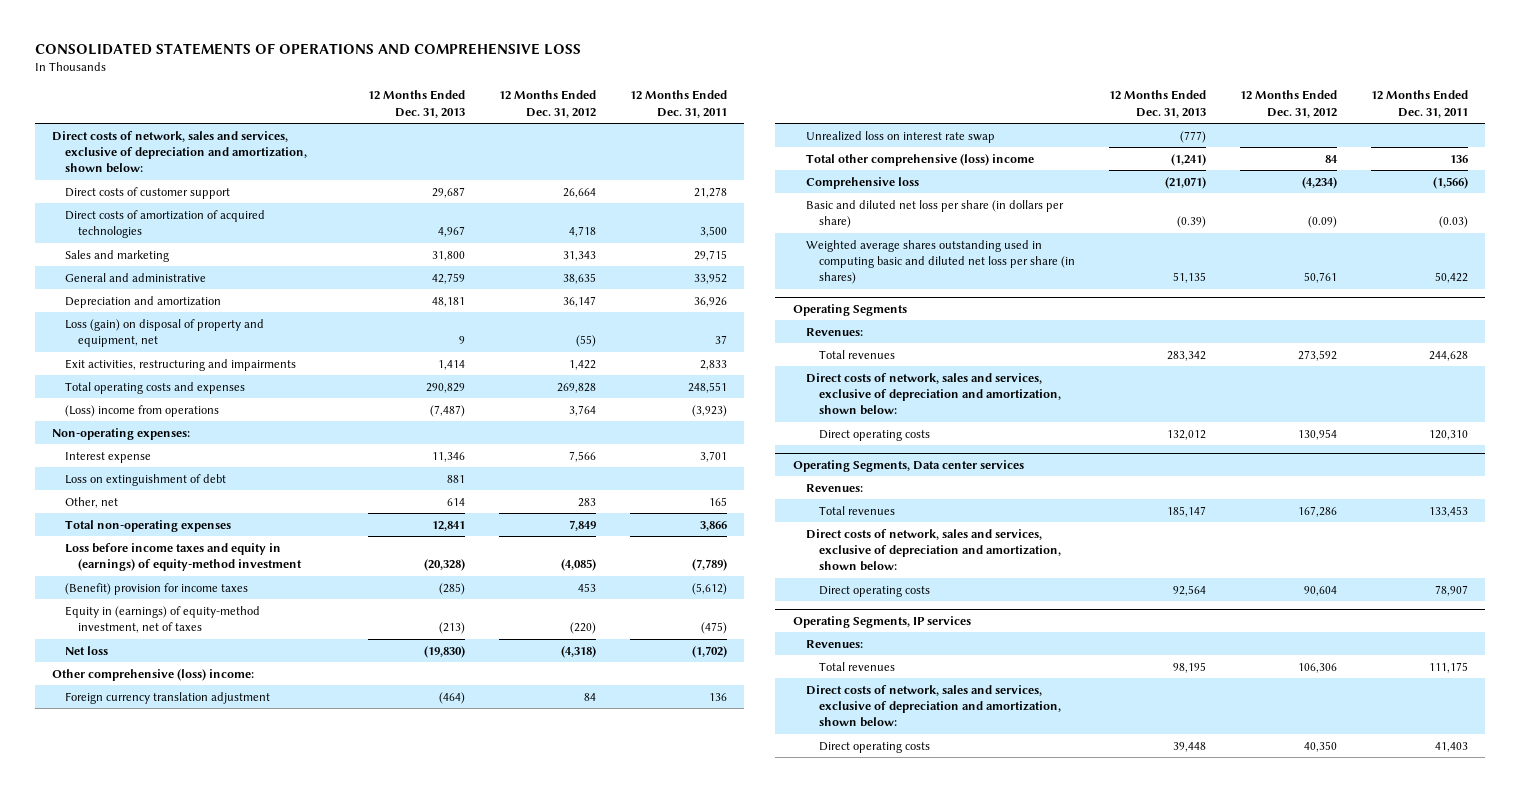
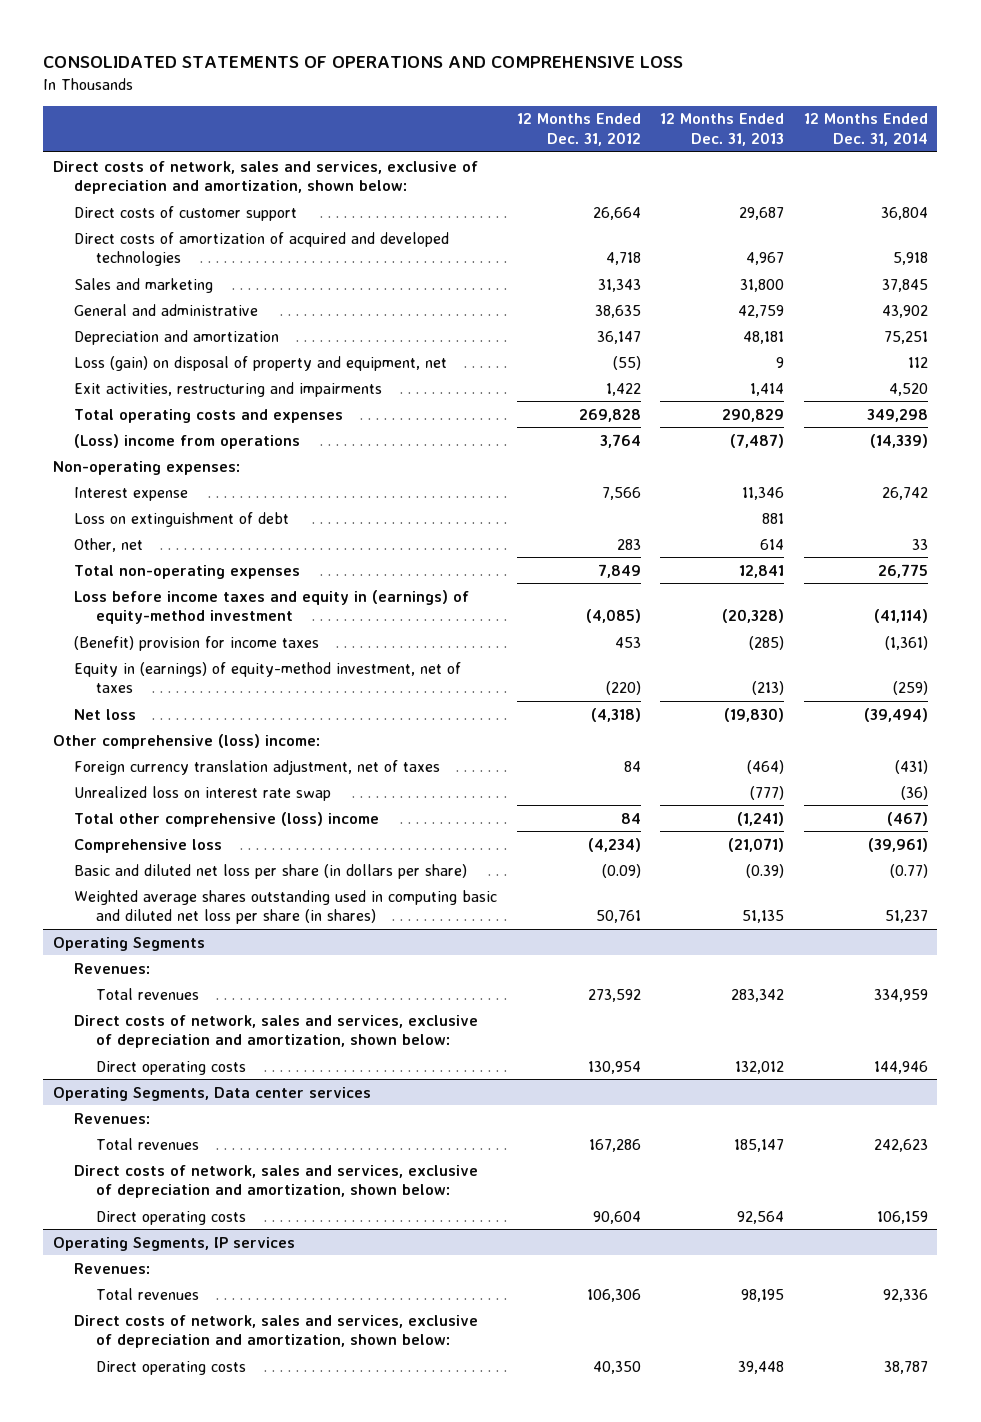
- | 12 Months Ended Dec. 31, 2013 | 12 Months Ended Dec. 31, 2012 | 12 Months Ended Dec. 31, 2011
+ | 12 Months Ended Dec. 31, 2012 | 12 Months Ended Dec. 31, 2013 | 12 Months Ended Dec. 31, 2014
- Direct costs of amortization of acquired technologies | 4,967 | 4,718 | 3,500
+ Direct costs of amortization of acquired and developed technologies | 4,718 | 4,967 | 5,918
- Foreign currency translation adjustment | (464) | 84 | 136
+ Foreign currency translation adjustment, net of taxes | 84 | (464) | (431)

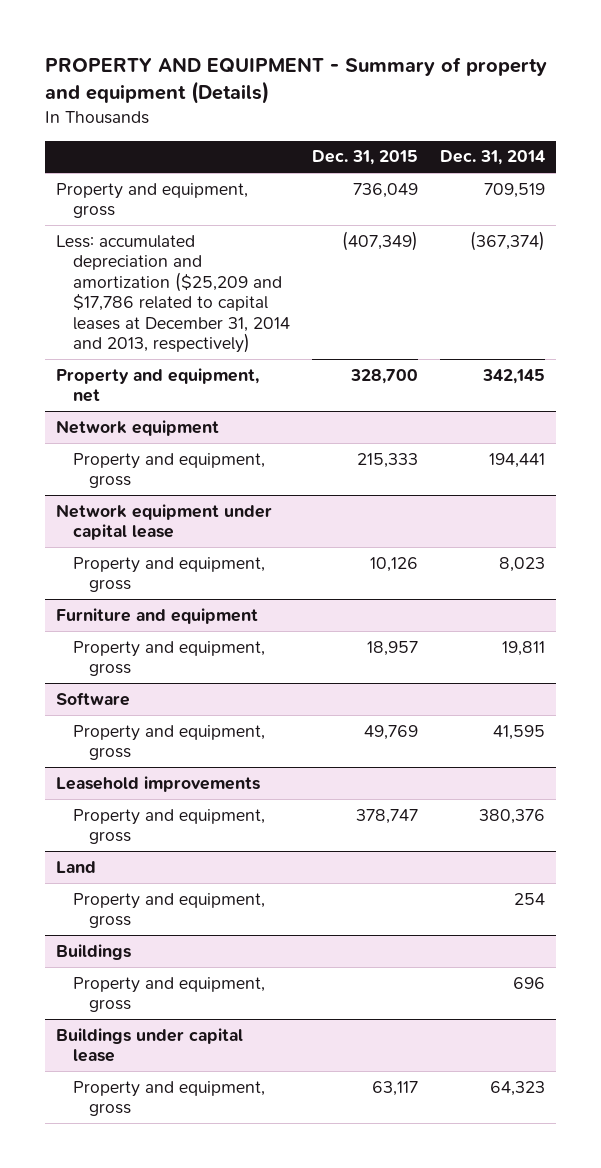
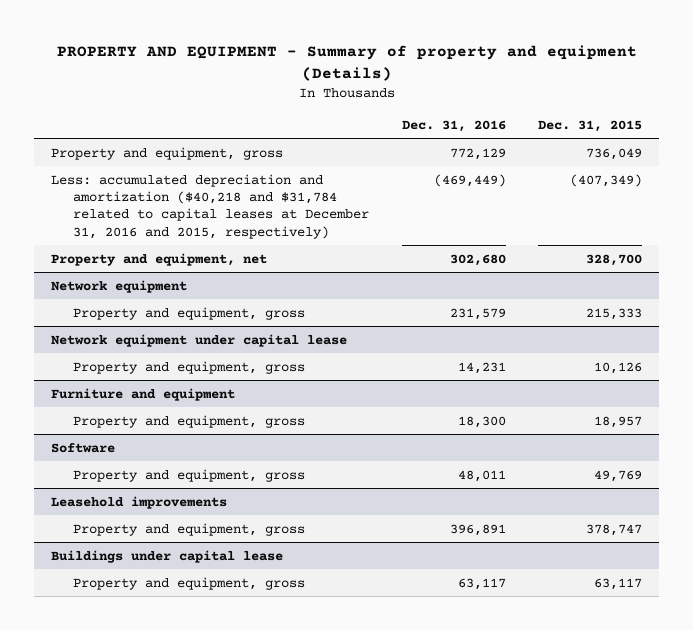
- | Dec. 31, 2015 | Dec. 31, 2014
+ | Dec. 31, 2016 | Dec. 31, 2015
- Less: accumulated depreciation and amortization ($25,209 and $17,786 related to capital leases at December 31, 2014 and 2013, respectively) | (407,349) | (367,374)
+ Less: accumulated depreciation and amortization ($40,218 and $31,784 related to capital leases at December 31, 2016 and 2015, respectively) | (469,449) | (407,349)
- Land
- Property and equipment, gross | | 254
- Buildings
- Property and equipment, gross | | 696

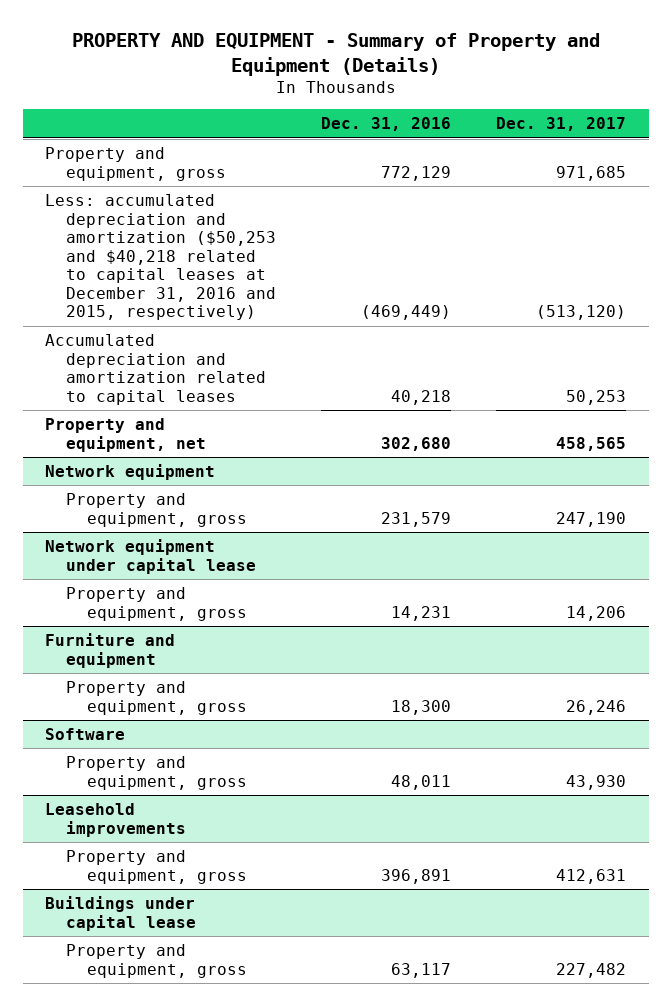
- PROPERTY AND EQUIPMENT - Summary of property and equipment (Details)
+ PROPERTY AND EQUIPMENT - Summary of Property and Equipment (Details)
- | Dec. 31, 2016 | Dec. 31, 2015
+ | Dec. 31, 2016 | Dec. 31, 2017
- Less: accumulated depreciation and amortization ($40,218 and $31,784 related to capital leases at December 31, 2016 and 2015, respectively) | (469,449) | (407,349)
+ Less: accumulated depreciation and amortization ($50,253 and $40,218 related to capital leases at December 31, 2016 and 2015, respectively) | (469,449) | (513,120)
+ Accumulated depreciation and amortization related to capital leases | 40,218 | 50,253

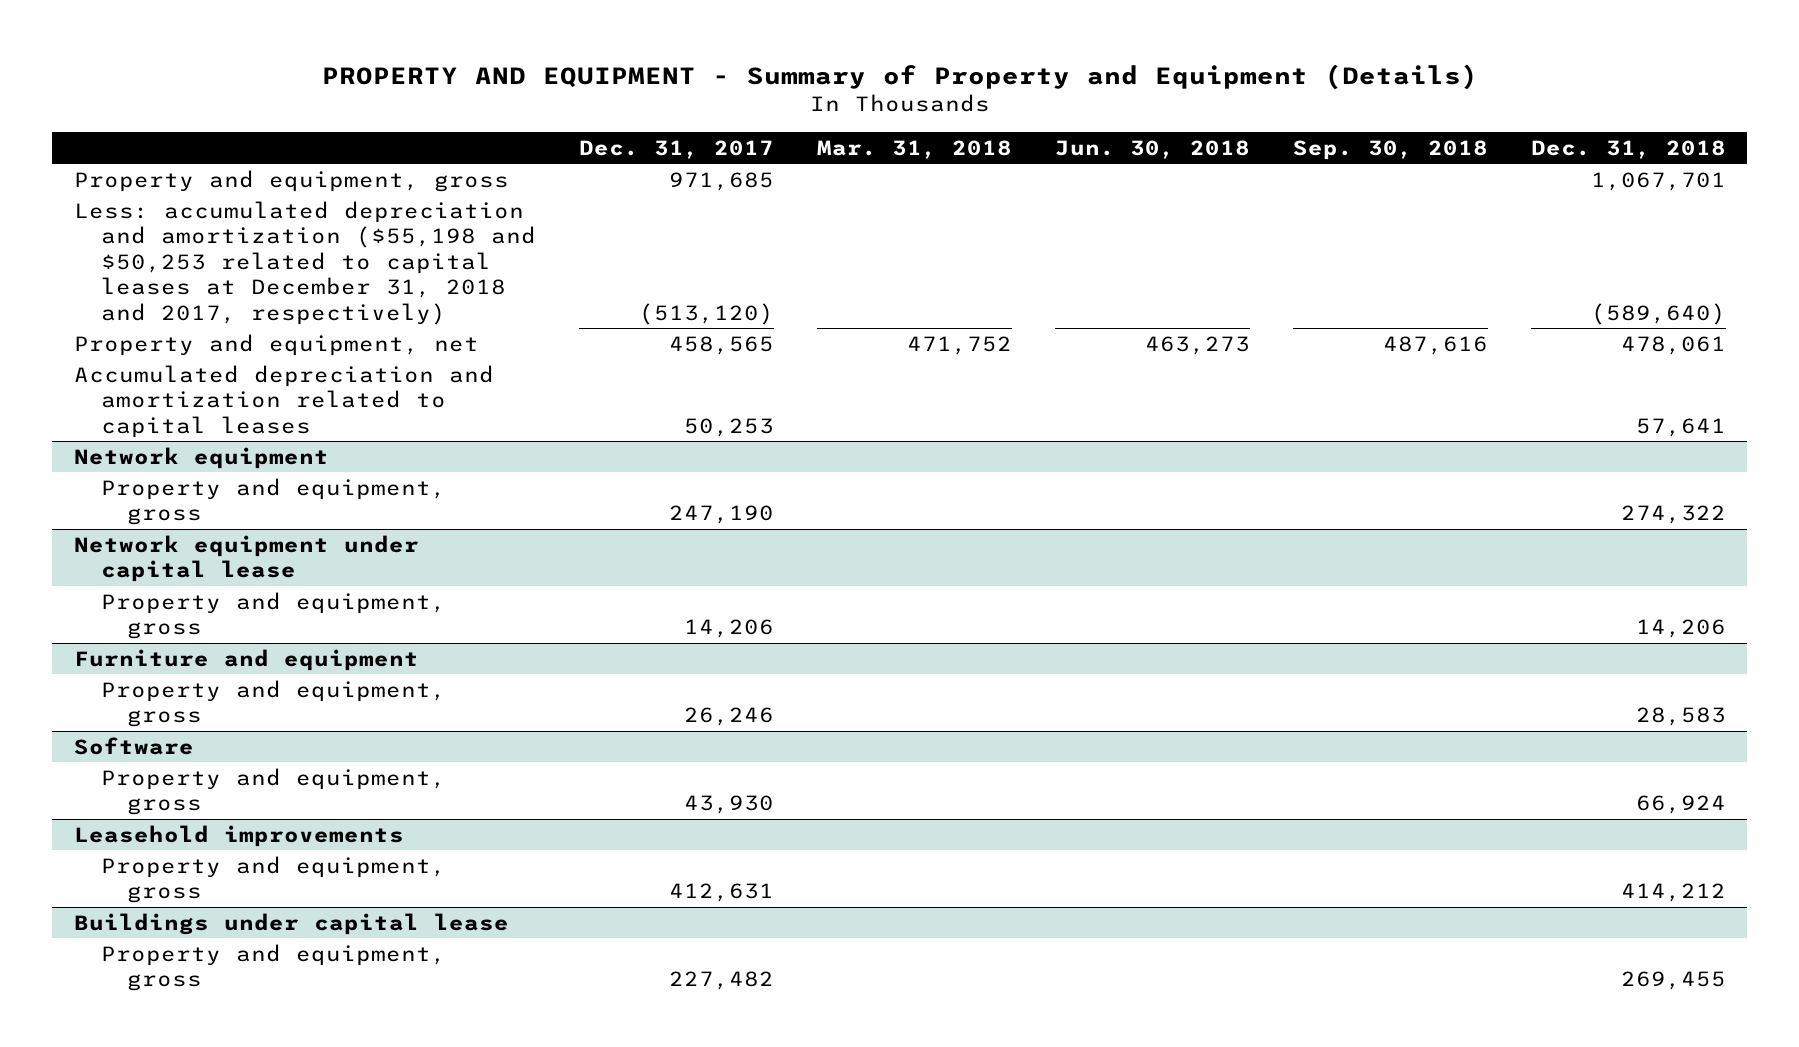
- | Dec. 31, 2016 | Dec. 31, 2017
+ | Dec. 31, 2017 | Mar. 31, 2018 | Jun. 30, 2018 | Sep. 30, 2018 | Dec. 31, 2018
- Less: accumulated depreciation and amortization ($50,253 and $40,218 related to capital leases at December 31, 2016 and 2015, respectively) | (469,449) | (513,120)
+ Less: accumulated depreciation and amortization ($55,198 and $50,253 related to capital leases at December 31, 2018 and 2017, respectively) | (513,120) | | | | (589,640)
moved down: Accumulated depreciation and amortization related to capital leases | 50,253 | | | | 57,641

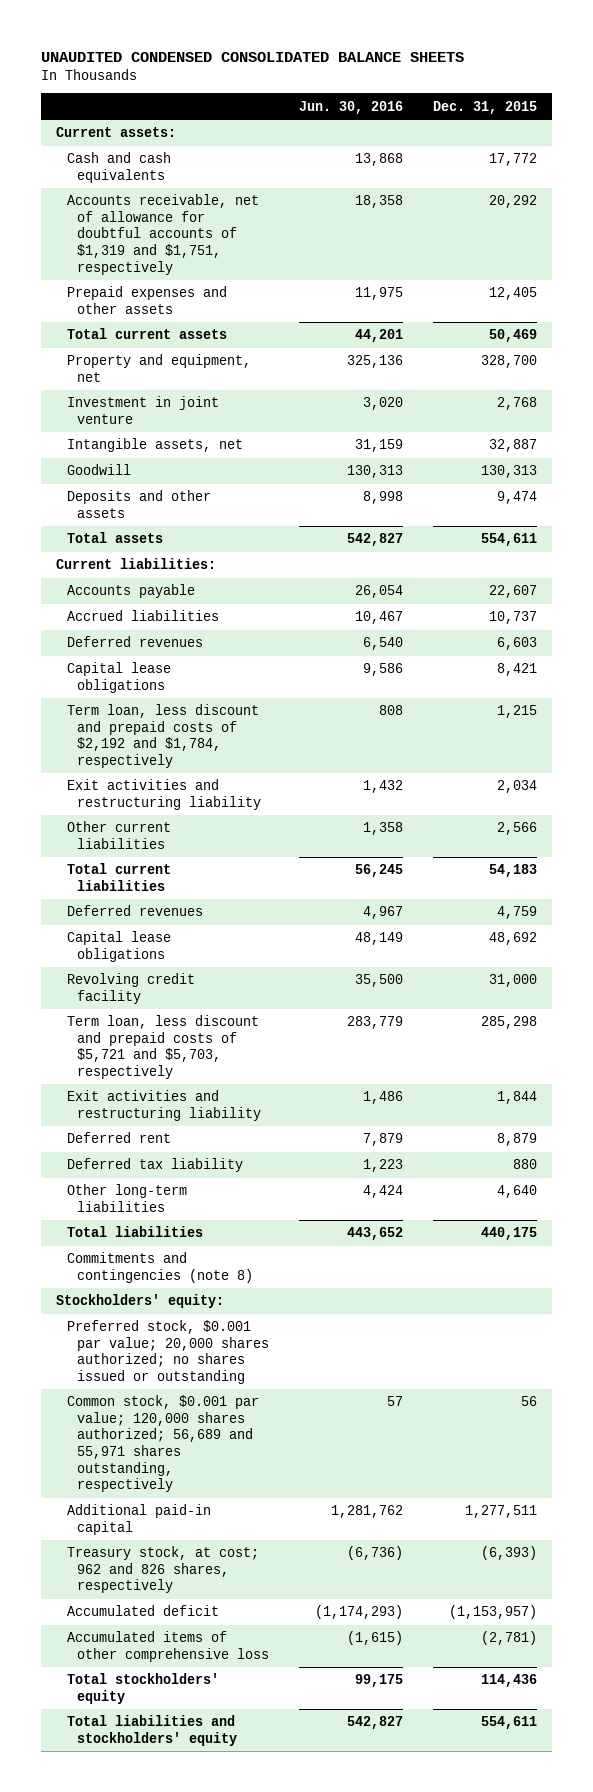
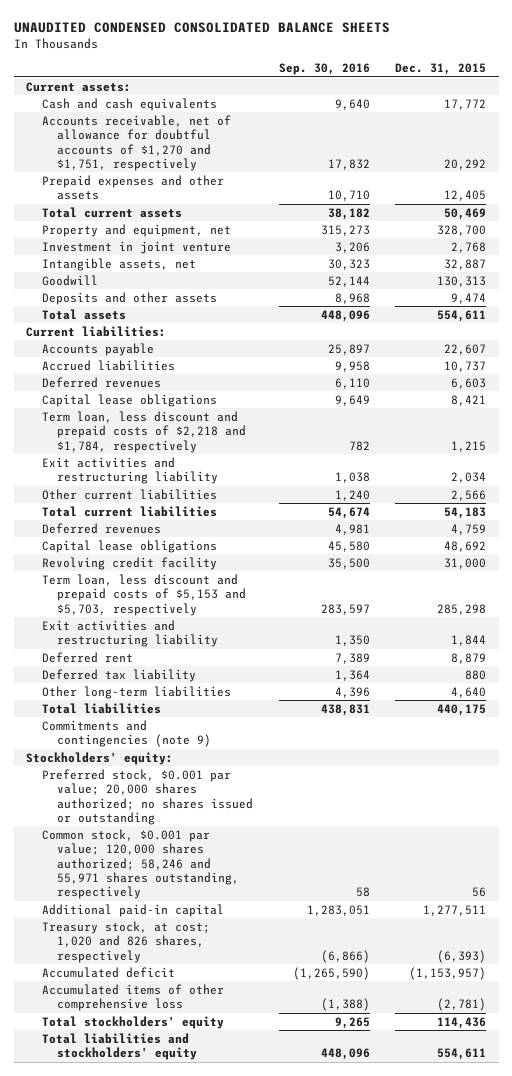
- | Jun. 30, 2016 | Dec. 31, 2015
+ | Sep. 30, 2016 | Dec. 31, 2015
- Accounts receivable, net of allowance for doubtful accounts of $1,319 and $1,751, respectively | 18,358 | 20,292
+ Accounts receivable, net of allowance for doubtful accounts of $1,270 and $1,751, respectively | 17,832 | 20,292
- Term loan, less discount and prepaid costs of $2,192 and $1,784, respectively | 808 | 1,215
+ Term loan, less discount and prepaid costs of $2,218 and $1,784, respectively | 782 | 1,215
- Term loan, less discount and prepaid costs of $5,721 and $5,703, respectively | 283,779 | 285,298
+ Term loan, less discount and prepaid costs of $5,153 and $5,703, respectively | 283,597 | 285,298
- Commitments and contingencies (note 8)
+ Commitments and contingencies (note 9)
- Common stock, $0.001 par value; 120,000 shares authorized; 56,689 and 55,971 shares outstanding, respectively | 57 | 56
+ Common stock, $0.001 par value; 120,000 shares authorized; 58,246 and 55,971 shares outstanding, respectively | 58 | 56
- Treasury stock, at cost; 962 and 826 shares, respectively | (6,736) | (6,393)
+ Treasury stock, at cost; 1,020 and 826 shares, respectively | (6,866) | (6,393)

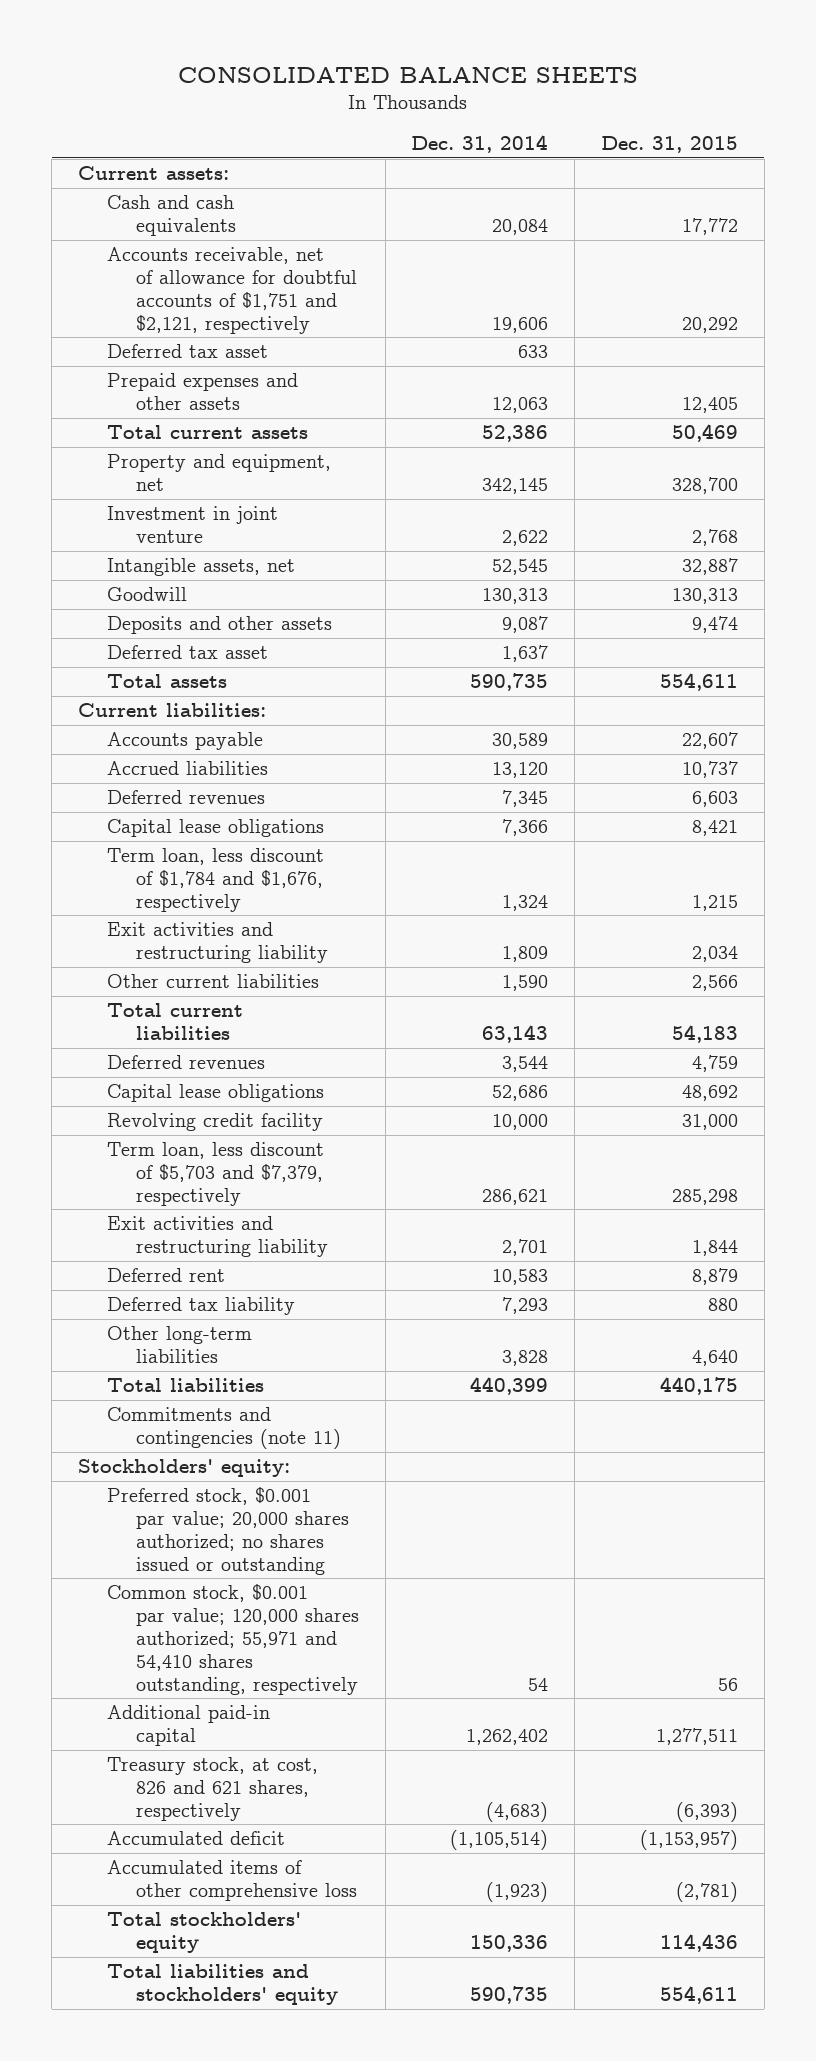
- UNAUDITED CONDENSED CONSOLIDATED BALANCE SHEETS
+ CONSOLIDATED BALANCE SHEETS
- | Sep. 30, 2016 | Dec. 31, 2015
+ | Dec. 31, 2014 | Dec. 31, 2015
- Accounts receivable, net of allowance for doubtful accounts of $1,270 and $1,751, respectively | 17,832 | 20,292
+ Accounts receivable, net of allowance for doubtful accounts of $1,751 and $2,121, respectively | 19,606 | 20,292
+ Deferred tax asset | 633 |
+ Deferred tax asset | 1,637 |
- Term loan, less discount and prepaid costs of $2,218 and $1,784, respectively | 782 | 1,215
+ Term loan, less discount of $1,784 and $1,676, respectively | 1,324 | 1,215
- Term loan, less discount and prepaid costs of $5,153 and $5,703, respectively | 283,597 | 285,298
+ Term loan, less discount of $5,703 and $7,379, respectively | 286,621 | 285,298
- Commitments and contingencies (note 9)
+ Commitments and contingencies (note 11)
- Common stock, $0.001 par value; 120,000 shares authorized; 58,246 and 55,971 shares outstanding, respectively | 58 | 56
+ Common stock, $0.001 par value; 120,000 shares authorized; 55,971 and 54,410 shares outstanding, respectively | 54 | 56
- Treasury stock, at cost; 1,020 and 826 shares, respectively | (6,866) | (6,393)
+ Treasury stock, at cost, 826 and 621 shares, respectively | (4,683) | (6,393)

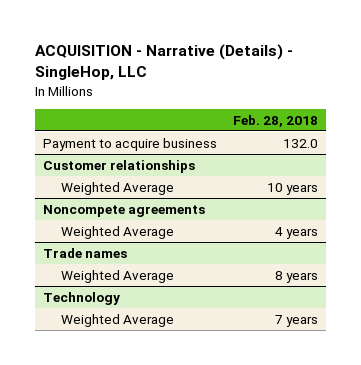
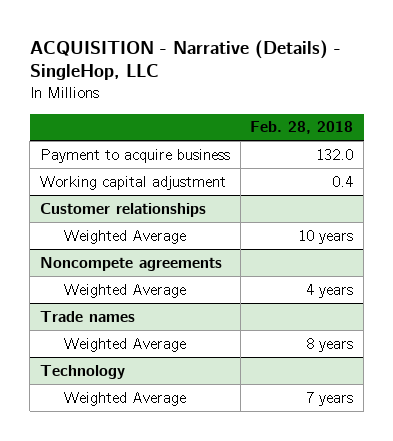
+ Working capital adjustment | 0.4

